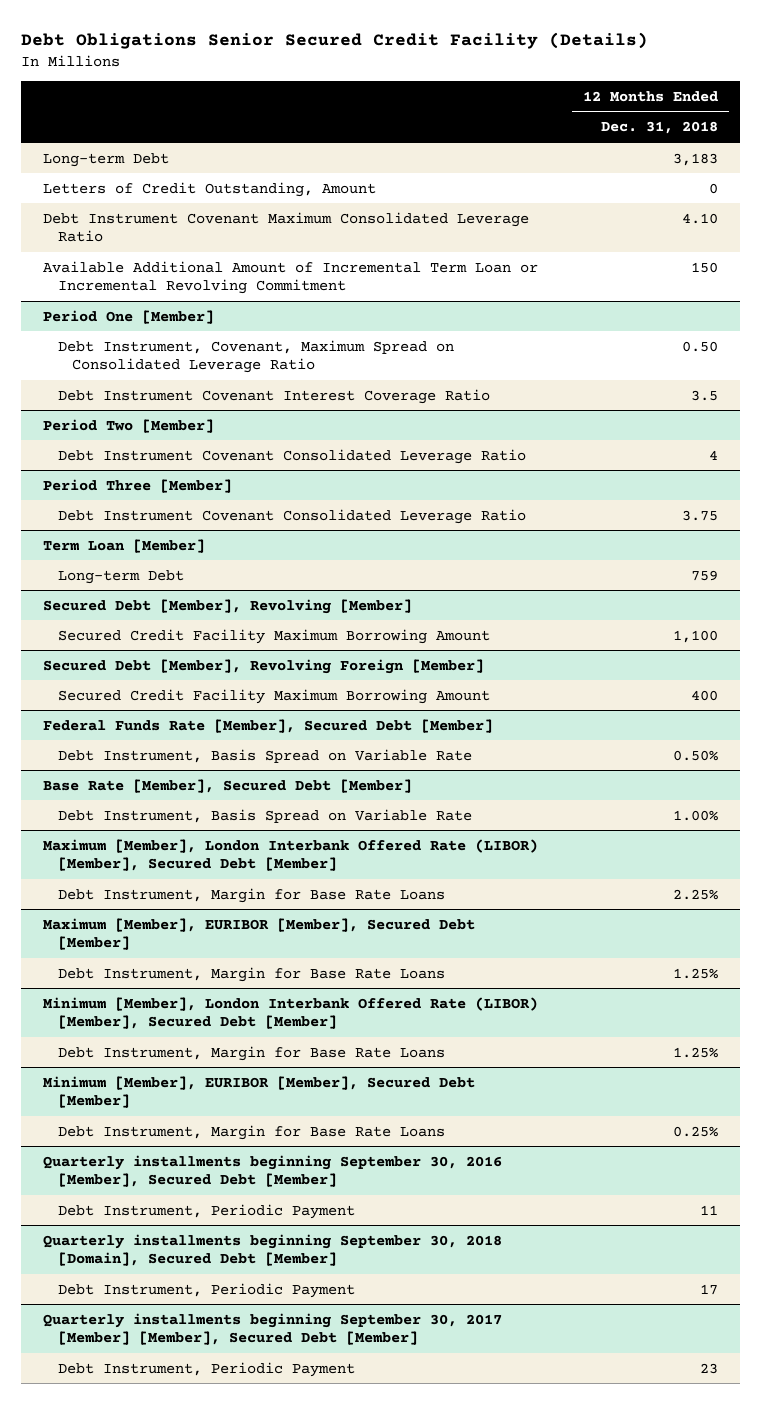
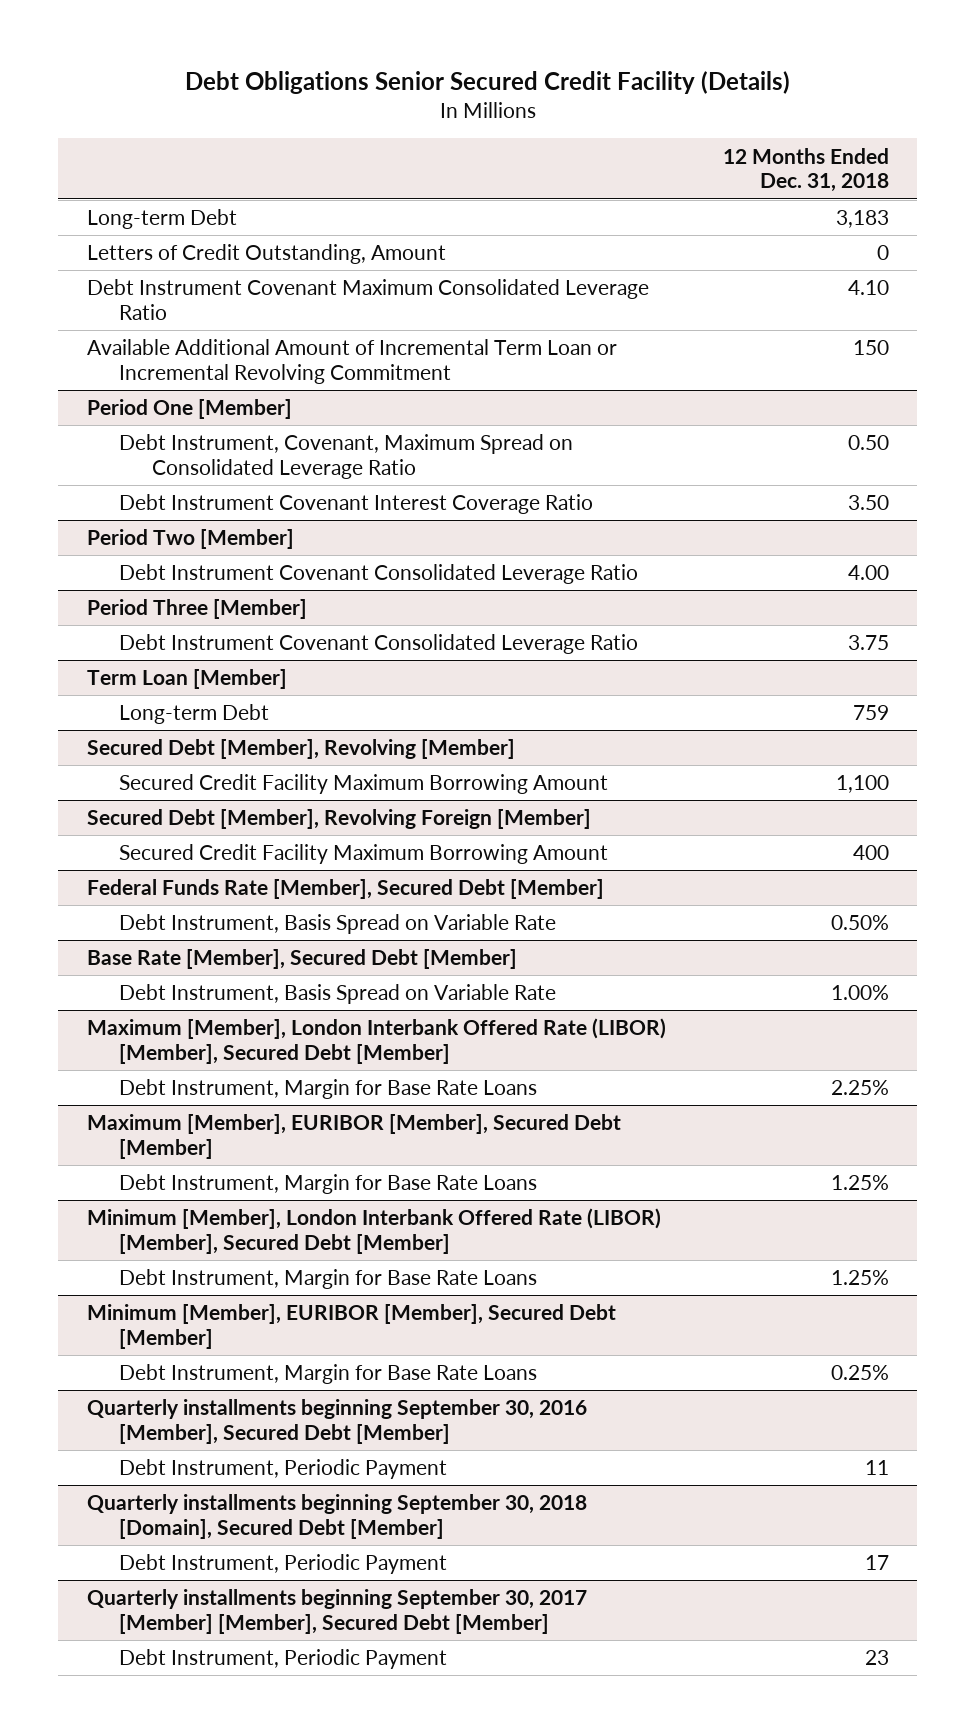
@ Period One [Member]
- Debt Instrument Covenant Interest Coverage Ratio | 3.5
+ Debt Instrument Covenant Interest Coverage Ratio | 3.50
@ Period Two [Member]
- Debt Instrument Covenant Consolidated Leverage Ratio | 4
+ Debt Instrument Covenant Consolidated Leverage Ratio | 4.00

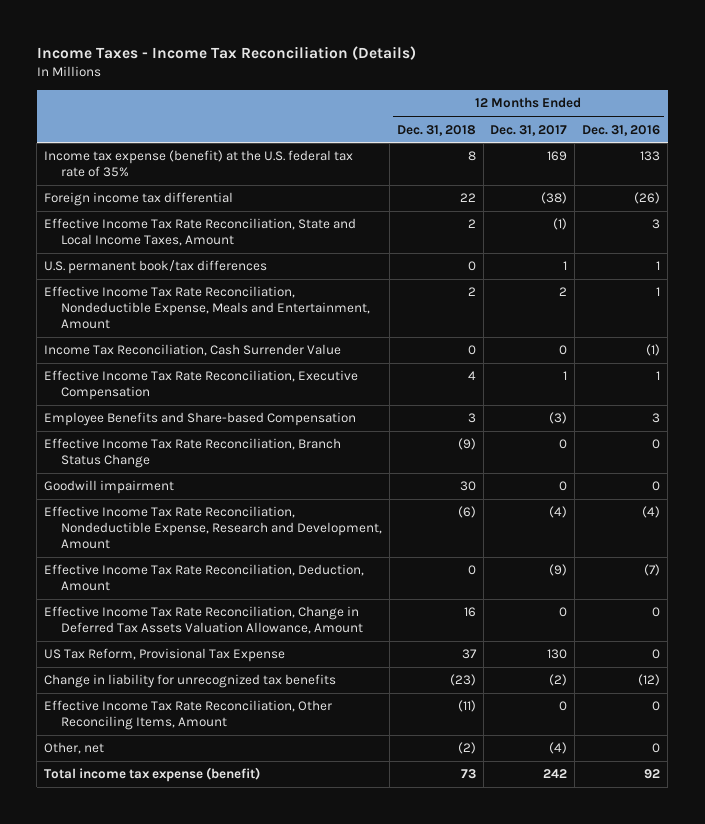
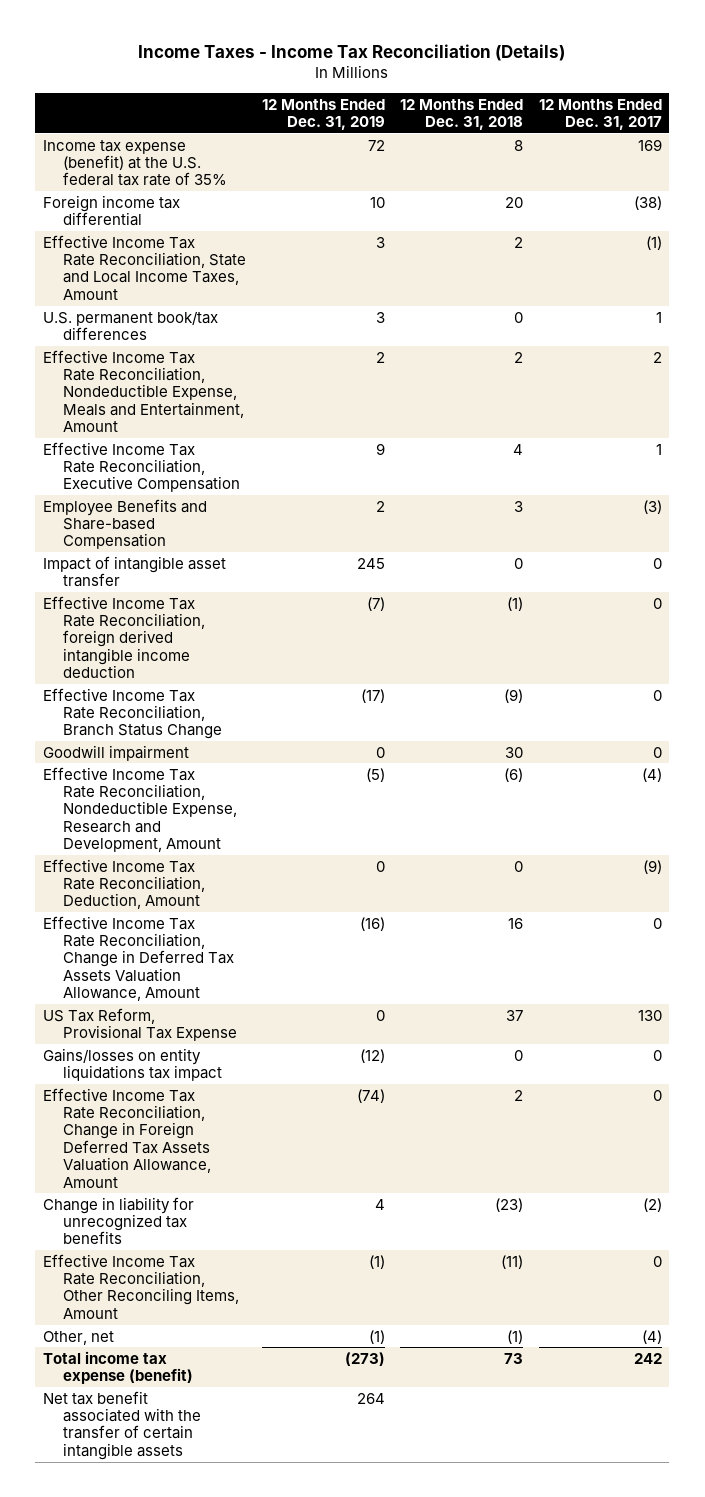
- | 12 Months Ended Dec. 31, 2018 | 12 Months Ended Dec. 31, 2017 | 12 Months Ended Dec. 31, 2016
+ | 12 Months Ended Dec. 31, 2019 | 12 Months Ended Dec. 31, 2018 | 12 Months Ended Dec. 31, 2017
- Foreign income tax differential | 22 | (38) | (26)
+ Foreign income tax differential | 10 | 20 | (38)
- Income Tax Reconciliation, Cash Surrender Value | 0 | 0 | (1)
+ Impact of intangible asset transfer | 245 | 0 | 0
+ Effective Income Tax Rate Reconciliation, foreign derived intangible income deduction | (7) | (1) | 0
+ Gains/losses on entity liquidations tax impact | (12) | 0 | 0
+ Effective Income Tax Rate Reconciliation, Change in Foreign Deferred Tax Assets Valuation Allowance, Amount | (74) | 2 | 0
- Other, net | (2) | (4) | 0
+ Other, net | (1) | (1) | (4)
+ Net tax benefit associated with the transfer of certain intangible assets | 264 | |

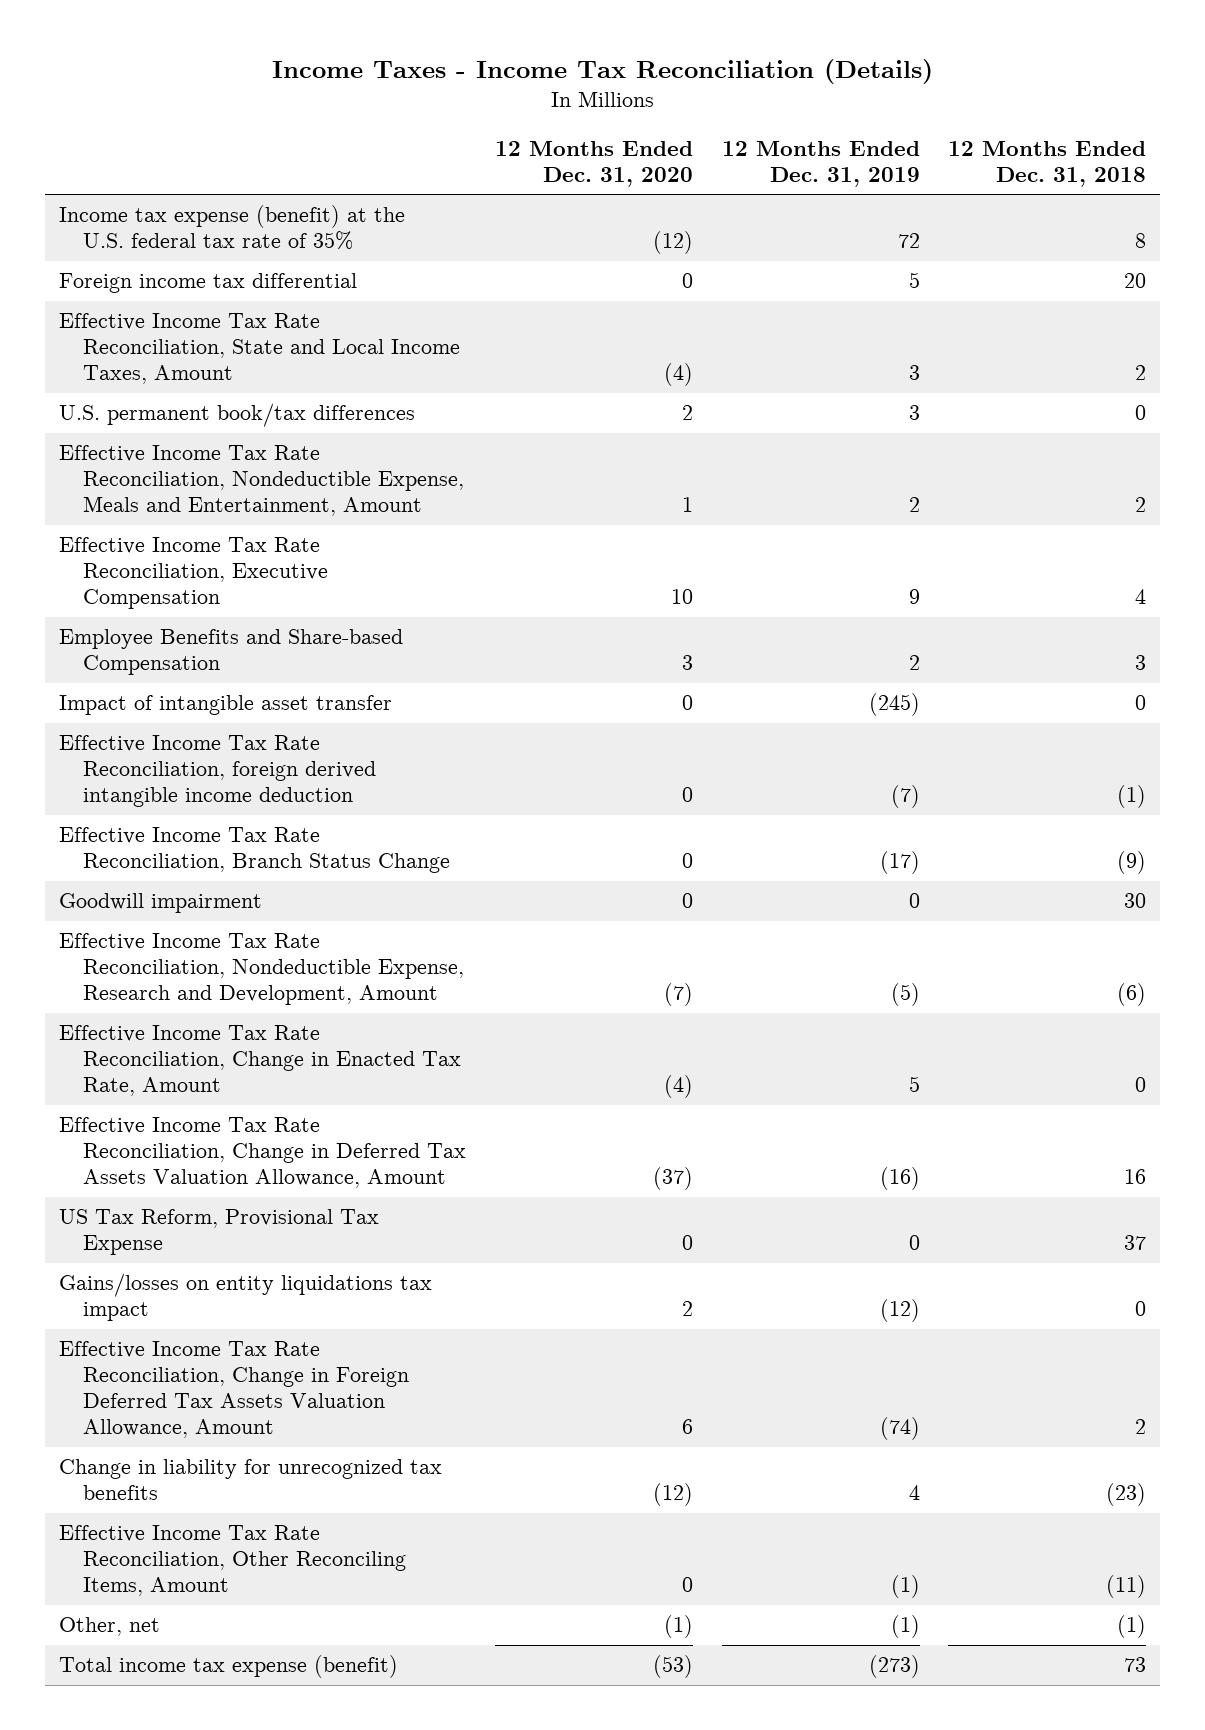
- | 12 Months Ended Dec. 31, 2019 | 12 Months Ended Dec. 31, 2018 | 12 Months Ended Dec. 31, 2017
+ | 12 Months Ended Dec. 31, 2020 | 12 Months Ended Dec. 31, 2019 | 12 Months Ended Dec. 31, 2018
- Foreign income tax differential | 10 | 20 | (38)
+ Foreign income tax differential | 0 | 5 | 20
- Impact of intangible asset transfer | 245 | 0 | 0
+ Impact of intangible asset transfer | 0 | (245) | 0
- Effective Income Tax Rate Reconciliation, Deduction, Amount | 0 | 0 | (9)
+ Effective Income Tax Rate Reconciliation, Change in Enacted Tax Rate, Amount | (4) | 5 | 0
- Net tax benefit associated with the transfer of certain intangible assets | 264 | |

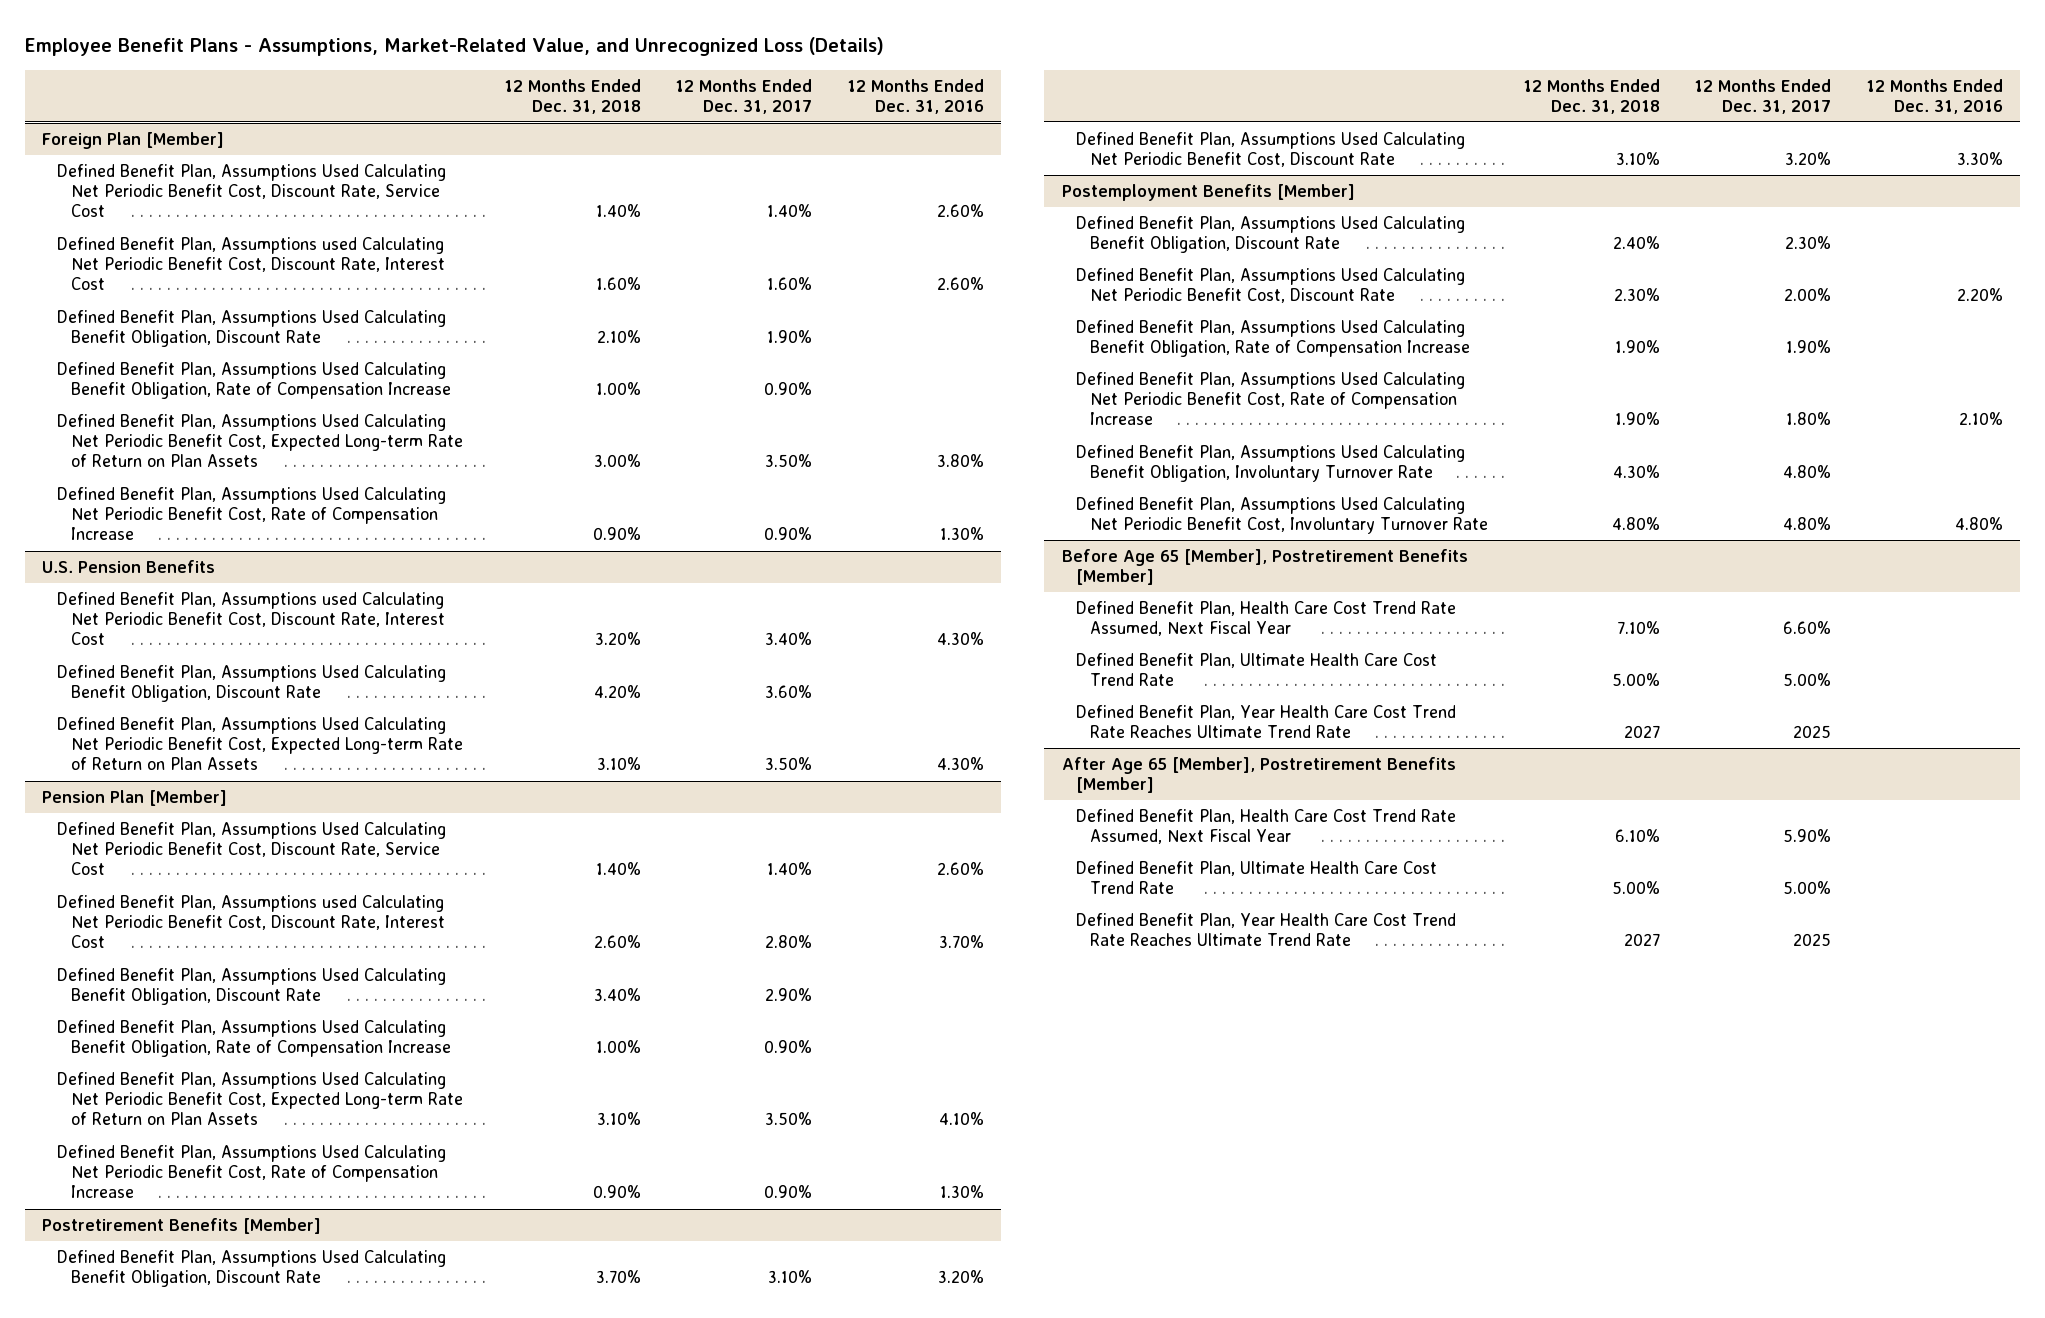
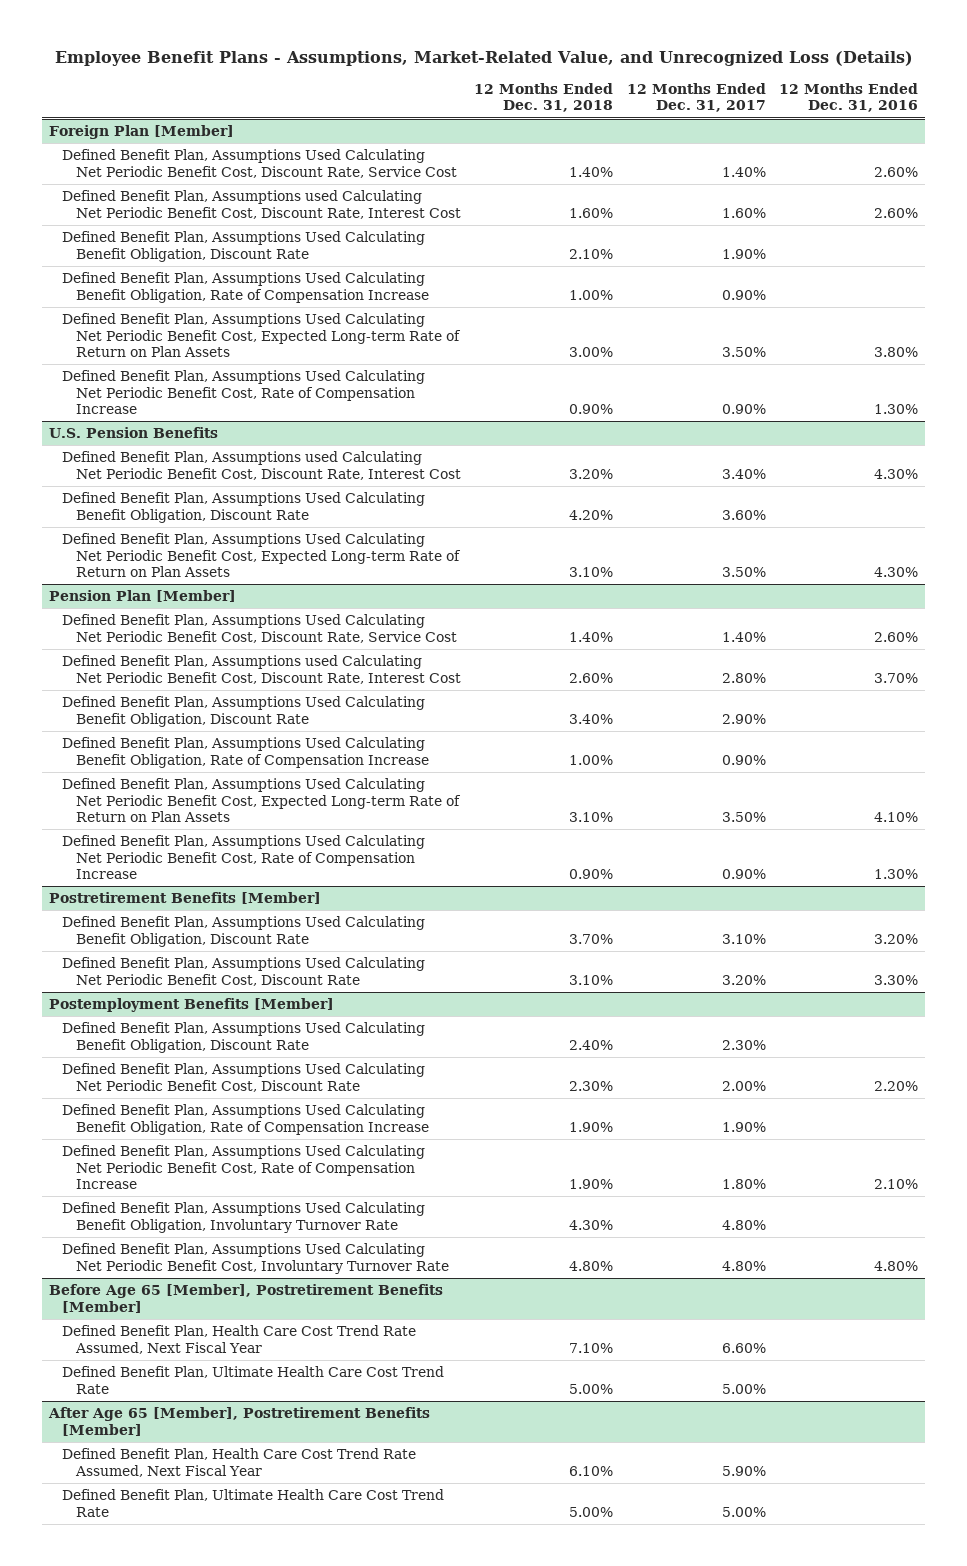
@ Before Age 65 [Member], Postretirement Benefits [Member]
- Defined Benefit Plan, Year Health Care Cost Trend Rate Reaches Ultimate Trend Rate | 2027 | 2025 |
@ After Age 65 [Member], Postretirement Benefits [Member]
- Defined Benefit Plan, Year Health Care Cost Trend Rate Reaches Ultimate Trend Rate | 2027 | 2025 |

